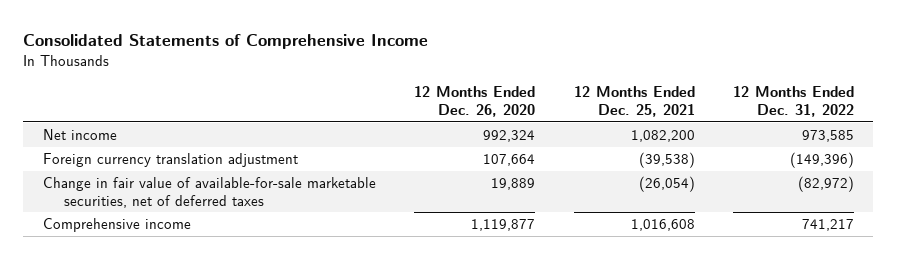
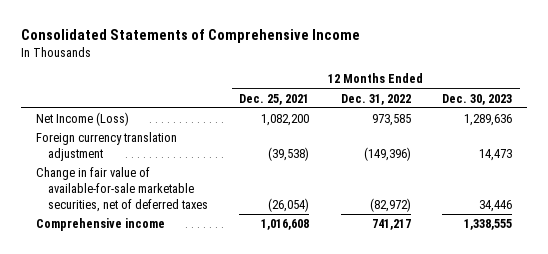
- | 12 Months Ended Dec. 26, 2020 | 12 Months Ended Dec. 25, 2021 | 12 Months Ended Dec. 31, 2022
+ | 12 Months Ended Dec. 25, 2021 | 12 Months Ended Dec. 31, 2022 | 12 Months Ended Dec. 30, 2023
- Net income | 992,324 | 1,082,200 | 973,585
+ Net Income (Loss) | 1,082,200 | 973,585 | 1,289,636

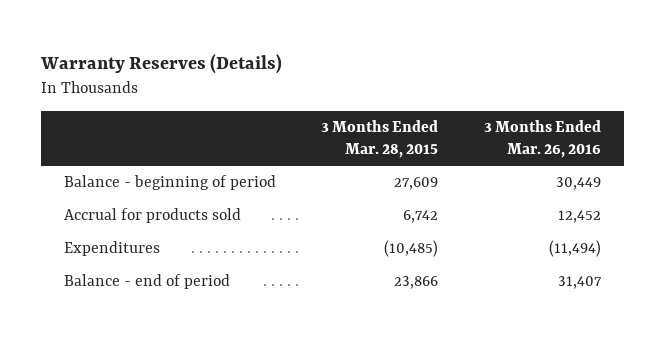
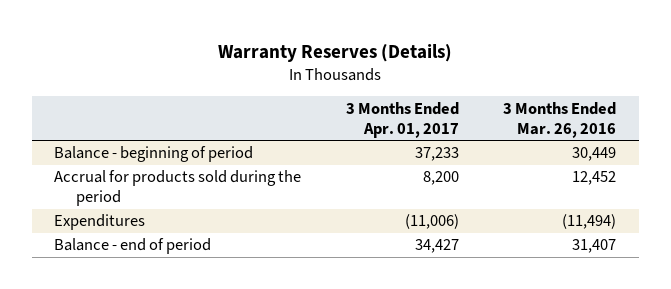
- | 3 Months Ended Mar. 28, 2015 | 3 Months Ended Mar. 26, 2016
+ | 3 Months Ended Apr. 01, 2017 | 3 Months Ended Mar. 26, 2016
- Accrual for products sold | 6,742 | 12,452
+ Accrual for products sold during the period | 8,200 | 12,452

